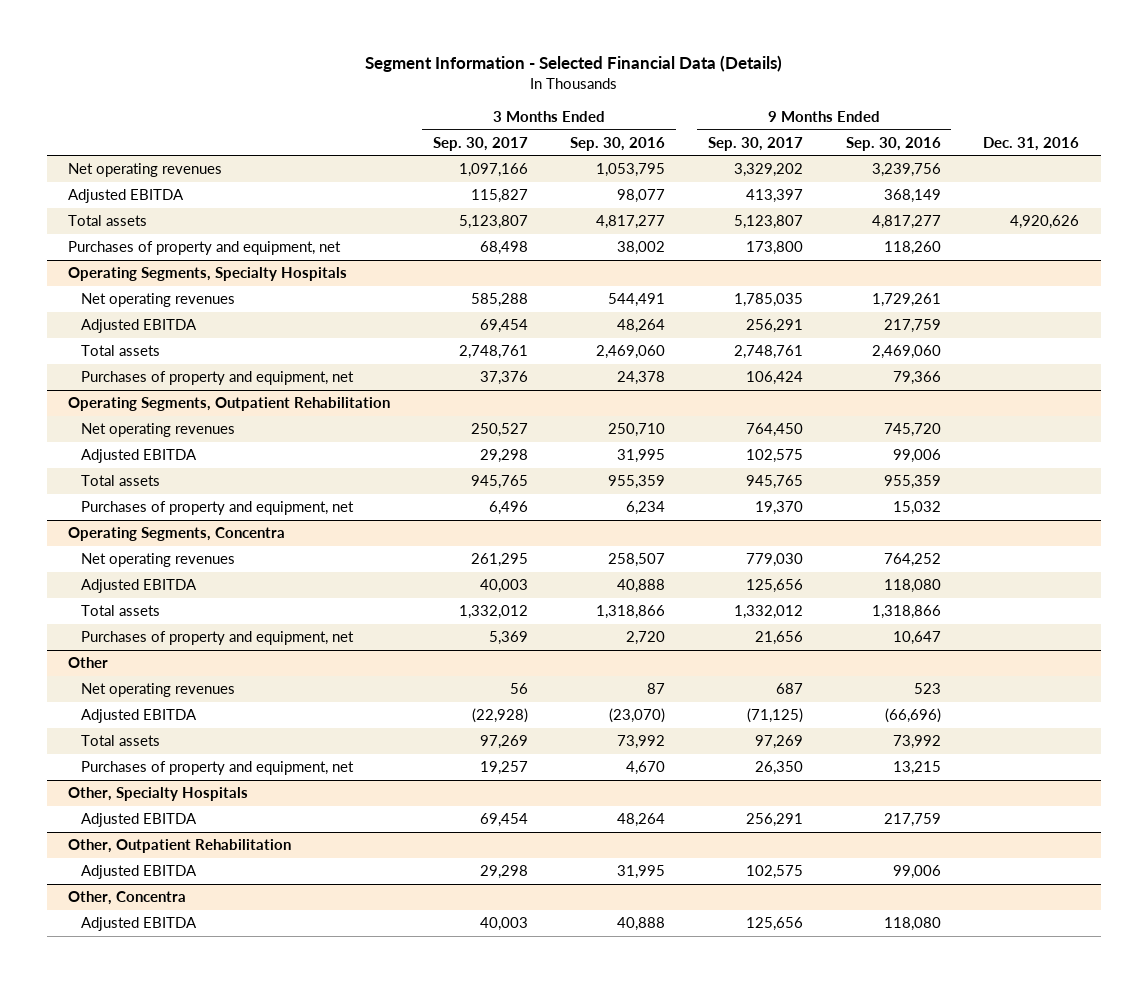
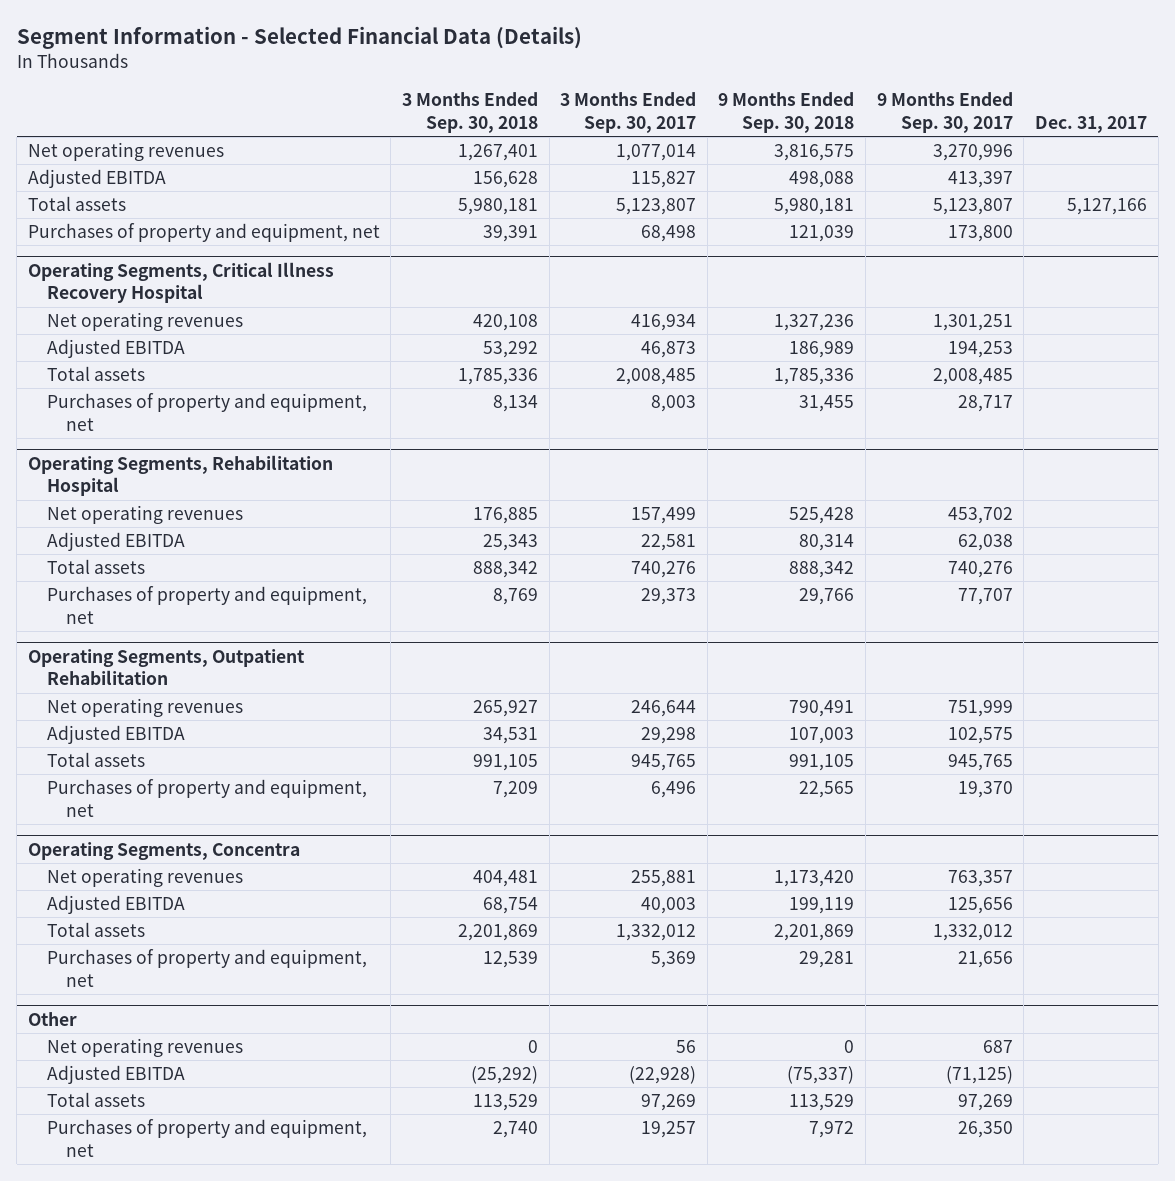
- | 3 Months Ended Sep. 30, 2017 | 3 Months Ended Sep. 30, 2016 | 9 Months Ended Sep. 30, 2017 | 9 Months Ended Sep. 30, 2016 | Dec. 31, 2016
+ | 3 Months Ended Sep. 30, 2018 | 3 Months Ended Sep. 30, 2017 | 9 Months Ended Sep. 30, 2018 | 9 Months Ended Sep. 30, 2017 | Dec. 31, 2017
- Net operating revenues | 1,097,166 | 1,053,795 | 3,329,202 | 3,239,756 |
+ Net operating revenues | 1,267,401 | 1,077,014 | 3,816,575 | 3,270,996 |
- Operating Segments, Specialty Hospitals
- Net operating revenues | 585,288 | 544,491 | 1,785,035 | 1,729,261 |
- Adjusted EBITDA | 69,454 | 48,264 | 256,291 | 217,759 |
- Total assets | 2,748,761 | 2,469,060 | 2,748,761 | 2,469,060 |
- Purchases of property and equipment, net | 37,376 | 24,378 | 106,424 | 79,366 |
+ Operating Segments, Critical Illness Recovery Hospital
+ Net operating revenues | 420,108 | 416,934 | 1,327,236 | 1,301,251 |
+ Adjusted EBITDA | 53,292 | 46,873 | 186,989 | 194,253 |
+ Total assets | 1,785,336 | 2,008,485 | 1,785,336 | 2,008,485 |
+ Purchases of property and equipment, net | 8,134 | 8,003 | 31,455 | 28,717 |
+ Operating Segments, Rehabilitation Hospital
+ Net operating revenues | 176,885 | 157,499 | 525,428 | 453,702 |
+ Adjusted EBITDA | 25,343 | 22,581 | 80,314 | 62,038 |
+ Total assets | 888,342 | 740,276 | 888,342 | 740,276 |
+ Purchases of property and equipment, net | 8,769 | 29,373 | 29,766 | 77,707 |
@ Operating Segments, Outpatient Rehabilitation
- Net operating revenues | 250,527 | 250,710 | 764,450 | 745,720 |
+ Net operating revenues | 265,927 | 246,644 | 790,491 | 751,999 |
@ Operating Segments, Concentra
- Net operating revenues | 261,295 | 258,507 | 779,030 | 764,252 |
+ Net operating revenues | 404,481 | 255,881 | 1,173,420 | 763,357 |
- Other, Specialty Hospitals
- Adjusted EBITDA | 69,454 | 48,264 | 256,291 | 217,759 |
- Other, Outpatient Rehabilitation
- Adjusted EBITDA | 29,298 | 31,995 | 102,575 | 99,006 |
- Other, Concentra
- Adjusted EBITDA | 40,003 | 40,888 | 125,656 | 118,080 |

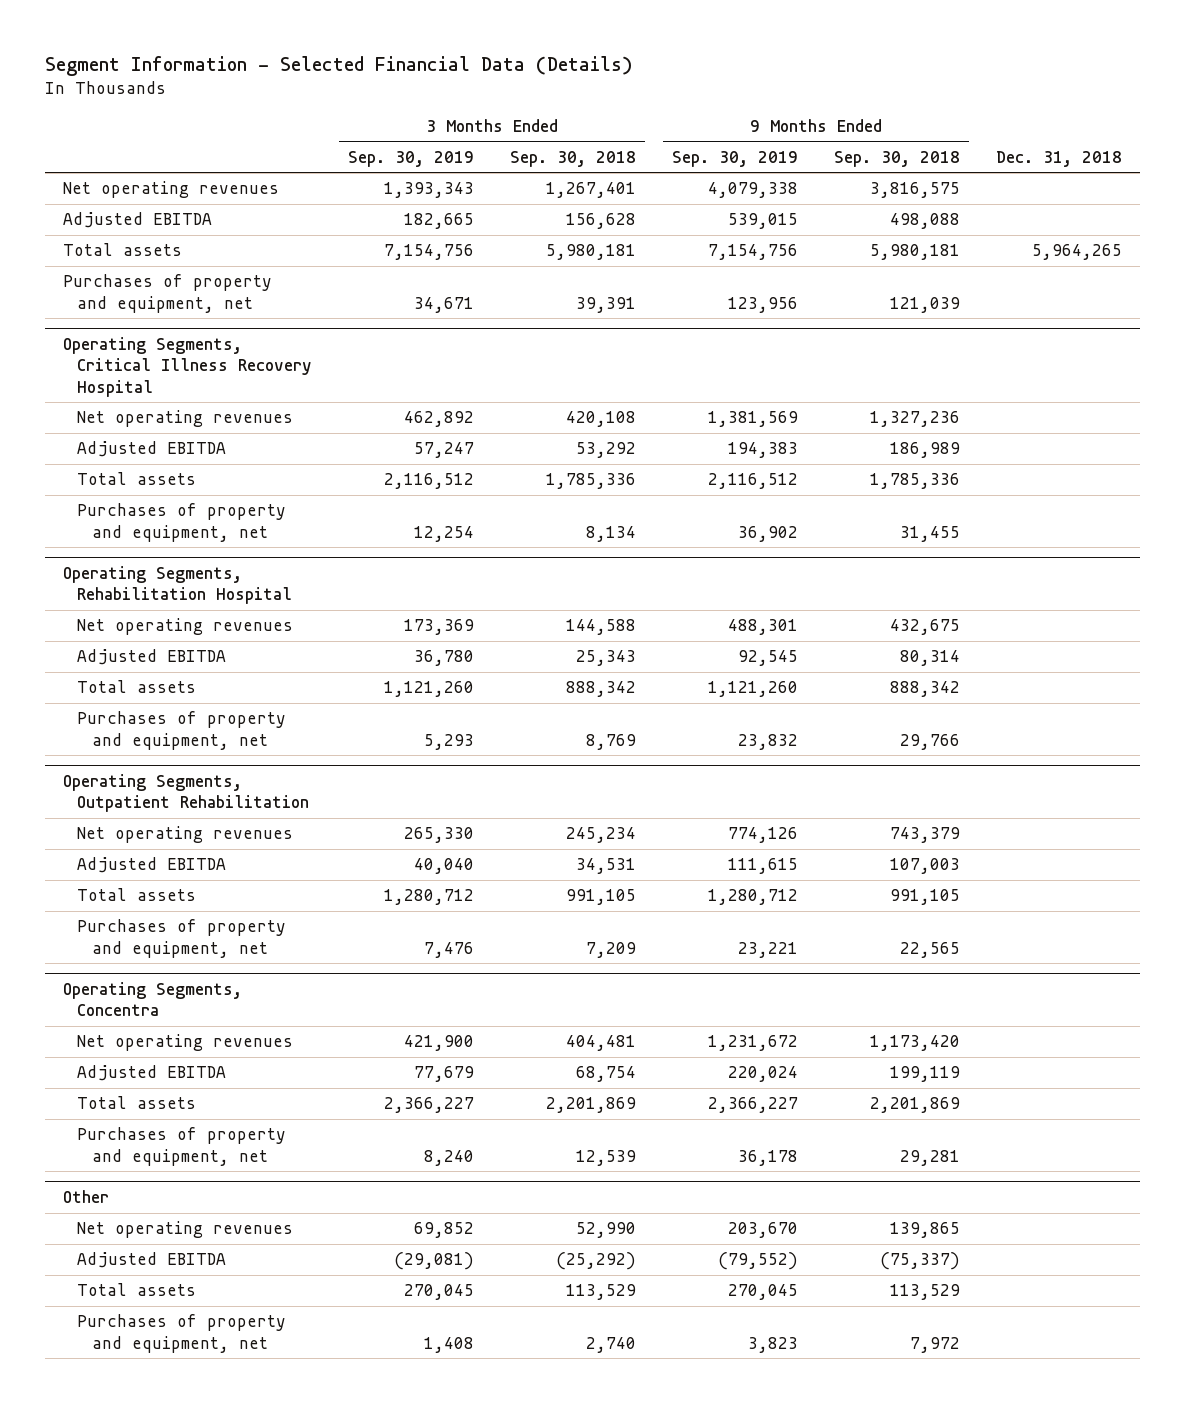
- | 3 Months Ended Sep. 30, 2018 | 3 Months Ended Sep. 30, 2017 | 9 Months Ended Sep. 30, 2018 | 9 Months Ended Sep. 30, 2017 | Dec. 31, 2017
+ | 3 Months Ended Sep. 30, 2019 | 3 Months Ended Sep. 30, 2018 | 9 Months Ended Sep. 30, 2019 | 9 Months Ended Sep. 30, 2018 | Dec. 31, 2018
@ Operating Segments, Rehabilitation Hospital
- Net operating revenues | 176,885 | 157,499 | 525,428 | 453,702 |
+ Net operating revenues | 173,369 | 144,588 | 488,301 | 432,675 |
@ Operating Segments, Outpatient Rehabilitation
- Net operating revenues | 265,927 | 246,644 | 790,491 | 751,999 |
+ Net operating revenues | 265,330 | 245,234 | 774,126 | 743,379 |
@ Other
- Net operating revenues | 0 | 56 | 0 | 687 |
+ Net operating revenues | 69,852 | 52,990 | 203,670 | 139,865 |

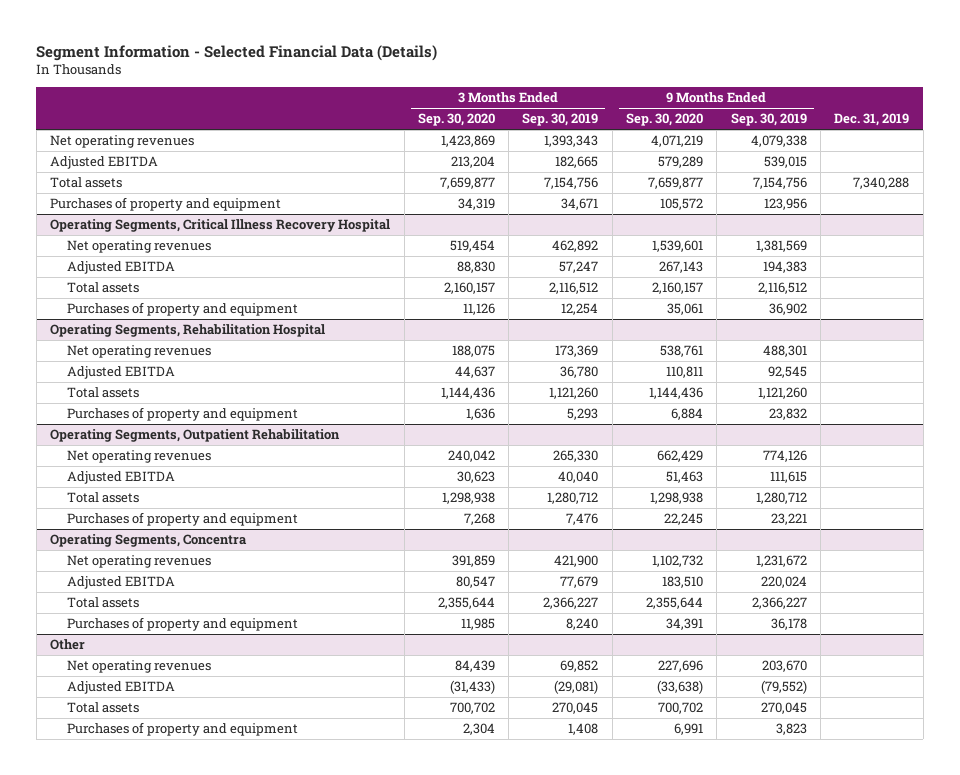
- | 3 Months Ended Sep. 30, 2019 | 3 Months Ended Sep. 30, 2018 | 9 Months Ended Sep. 30, 2019 | 9 Months Ended Sep. 30, 2018 | Dec. 31, 2018
+ | 3 Months Ended Sep. 30, 2020 | 3 Months Ended Sep. 30, 2019 | 9 Months Ended Sep. 30, 2020 | 9 Months Ended Sep. 30, 2019 | Dec. 31, 2019
- Purchases of property and equipment, net | 34,671 | 39,391 | 123,956 | 121,039 |
+ Purchases of property and equipment | 34,319 | 34,671 | 105,572 | 123,956 |
@ Operating Segments, Critical Illness Recovery Hospital
- Purchases of property and equipment, net | 12,254 | 8,134 | 36,902 | 31,455 |
+ Purchases of property and equipment | 11,126 | 12,254 | 35,061 | 36,902 |
@ Operating Segments, Rehabilitation Hospital
- Purchases of property and equipment, net | 5,293 | 8,769 | 23,832 | 29,766 |
+ Purchases of property and equipment | 1,636 | 5,293 | 6,884 | 23,832 |
@ Operating Segments, Outpatient Rehabilitation
- Purchases of property and equipment, net | 7,476 | 7,209 | 23,221 | 22,565 |
+ Purchases of property and equipment | 7,268 | 7,476 | 22,245 | 23,221 |
@ Operating Segments, Concentra
- Purchases of property and equipment, net | 8,240 | 12,539 | 36,178 | 29,281 |
+ Purchases of property and equipment | 11,985 | 8,240 | 34,391 | 36,178 |
@ Other
- Purchases of property and equipment, net | 1,408 | 2,740 | 3,823 | 7,972 |
+ Purchases of property and equipment | 2,304 | 1,408 | 6,991 | 3,823 |

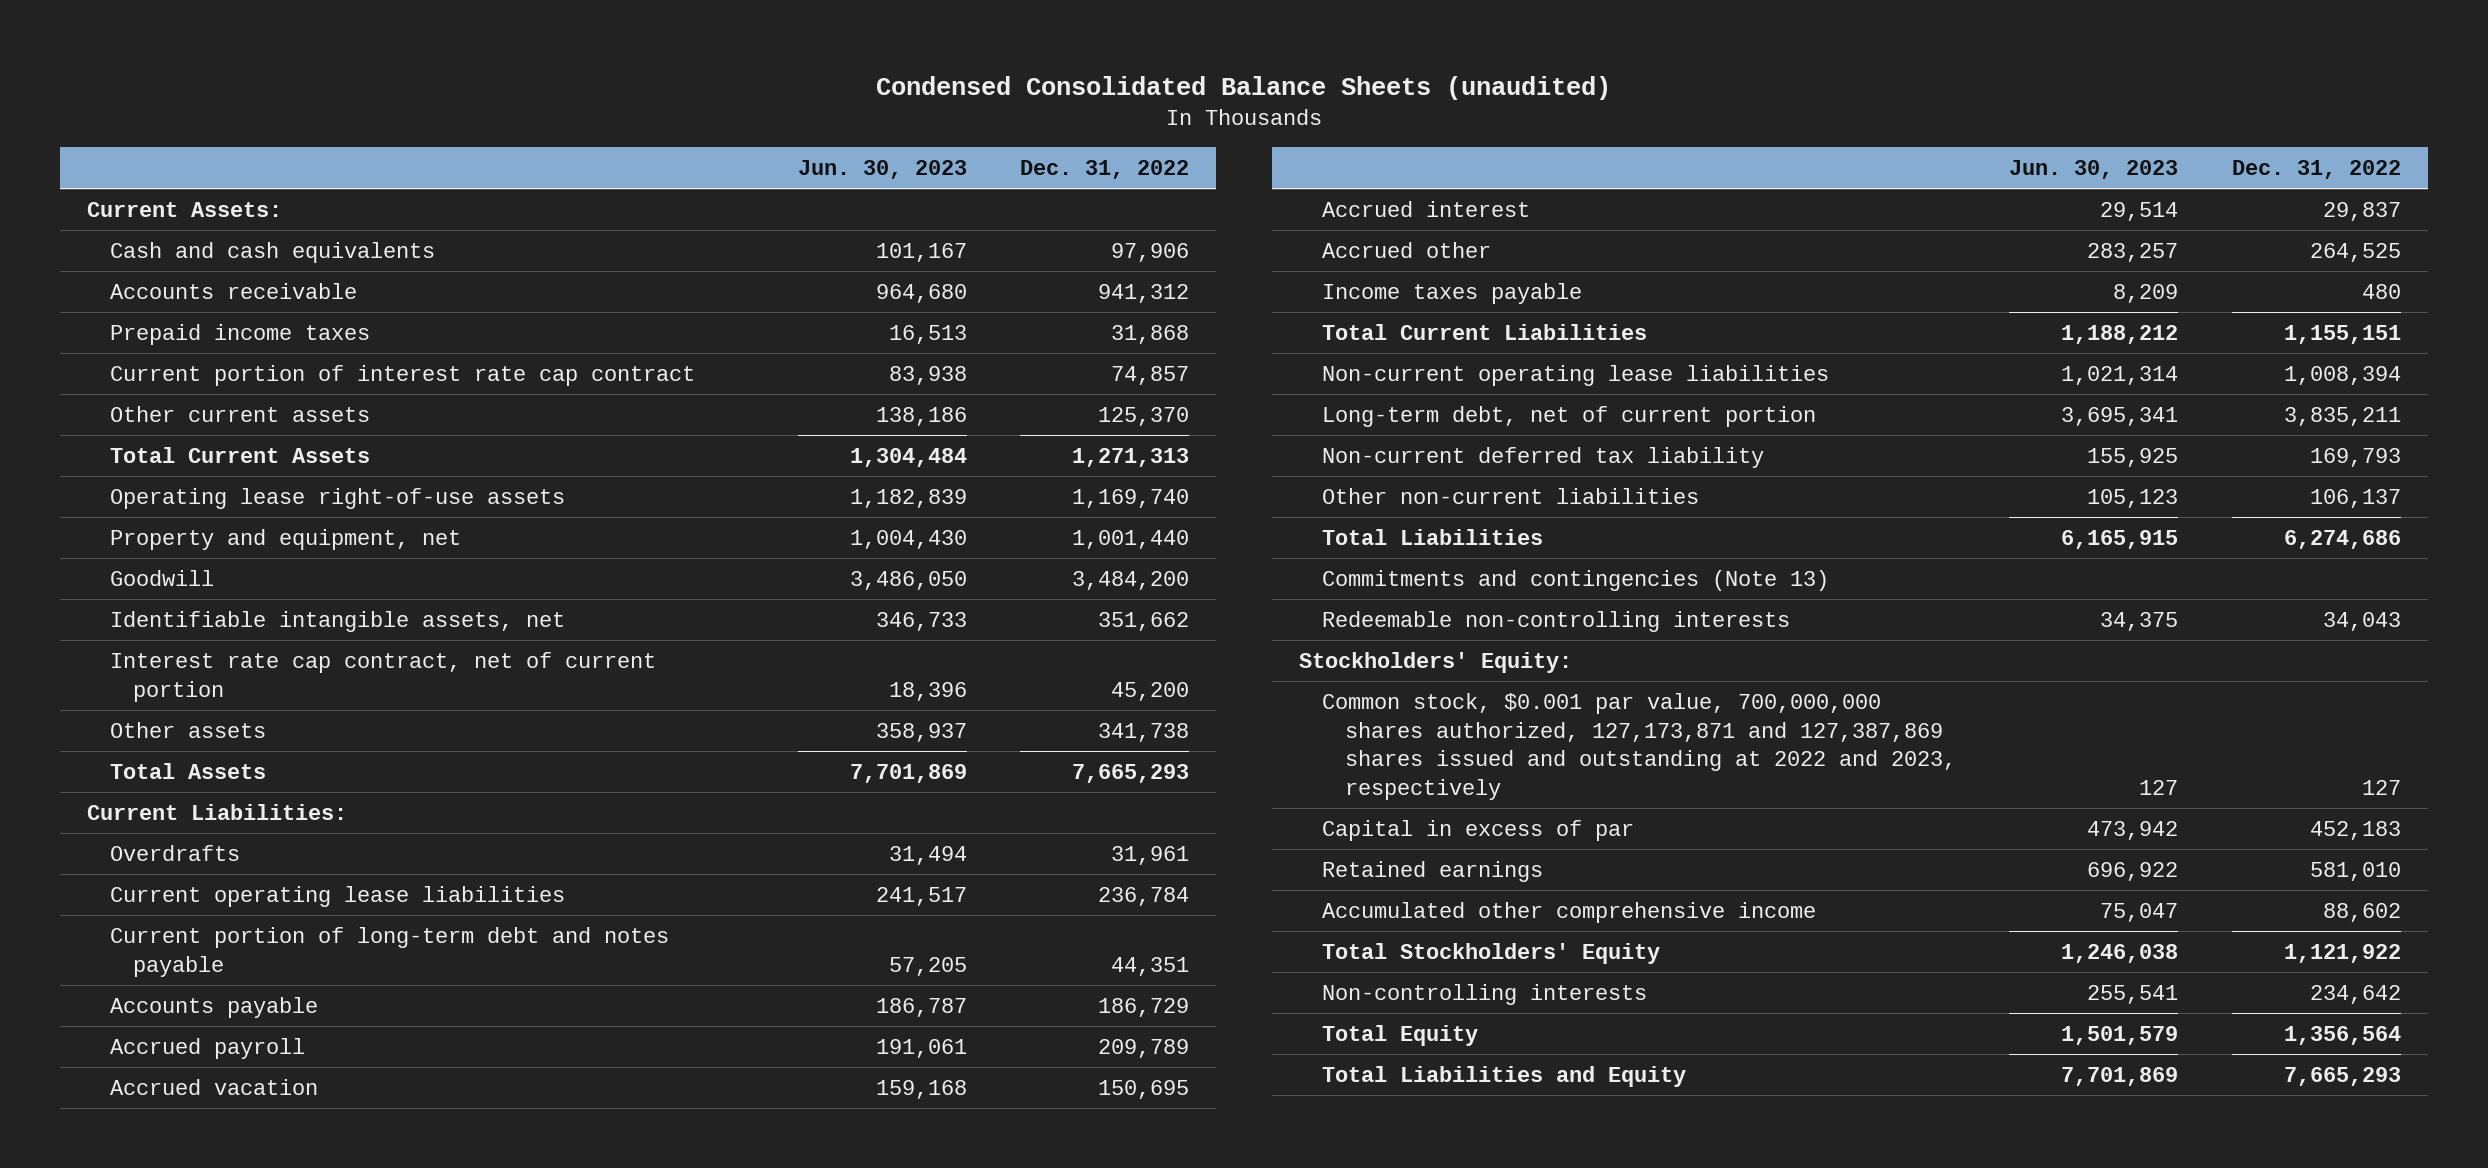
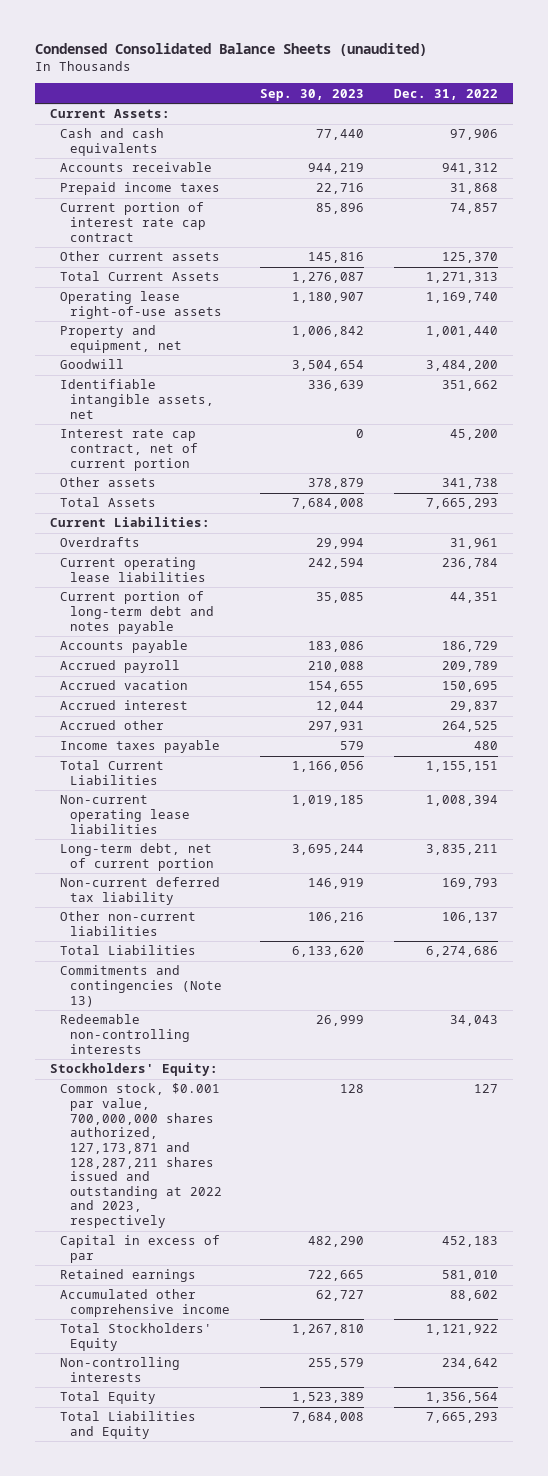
- | Jun. 30, 2023 | Dec. 31, 2022
+ | Sep. 30, 2023 | Dec. 31, 2022
- Common stock, $0.001 par value, 700,000,000 shares authorized, 127,173,871 and 127,387,869 shares issued and outstanding at 2022 and 2023, respectively | 127 | 127
+ Common stock, $0.001 par value, 700,000,000 shares authorized, 127,173,871 and 128,287,211 shares issued and outstanding at 2022 and 2023, respectively | 128 | 127

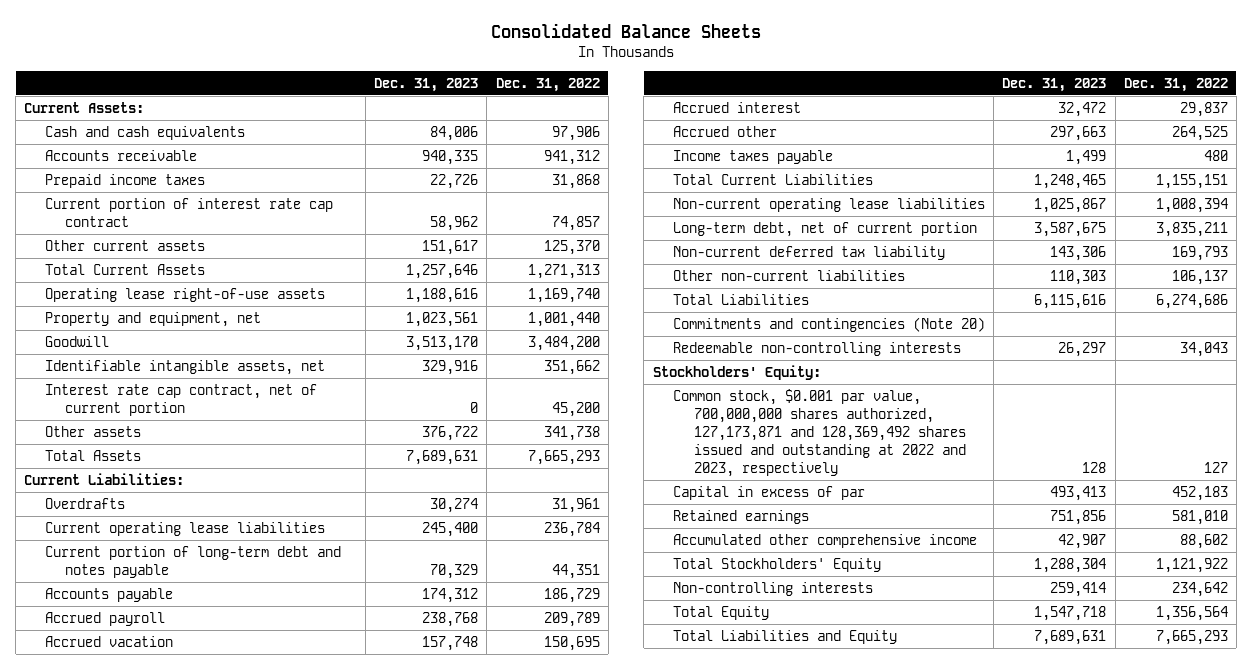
- Condensed Consolidated Balance Sheets (unaudited)
+ Consolidated Balance Sheets
- | Sep. 30, 2023 | Dec. 31, 2022
+ | Dec. 31, 2023 | Dec. 31, 2022
- Commitments and contingencies (Note 13)
+ Commitments and contingencies (Note 20)
- Common stock, $0.001 par value, 700,000,000 shares authorized, 127,173,871 and 128,287,211 shares issued and outstanding at 2022 and 2023, respectively | 128 | 127
+ Common stock, $0.001 par value, 700,000,000 shares authorized, 127,173,871 and 128,369,492 shares issued and outstanding at 2022 and 2023, respectively | 128 | 127

